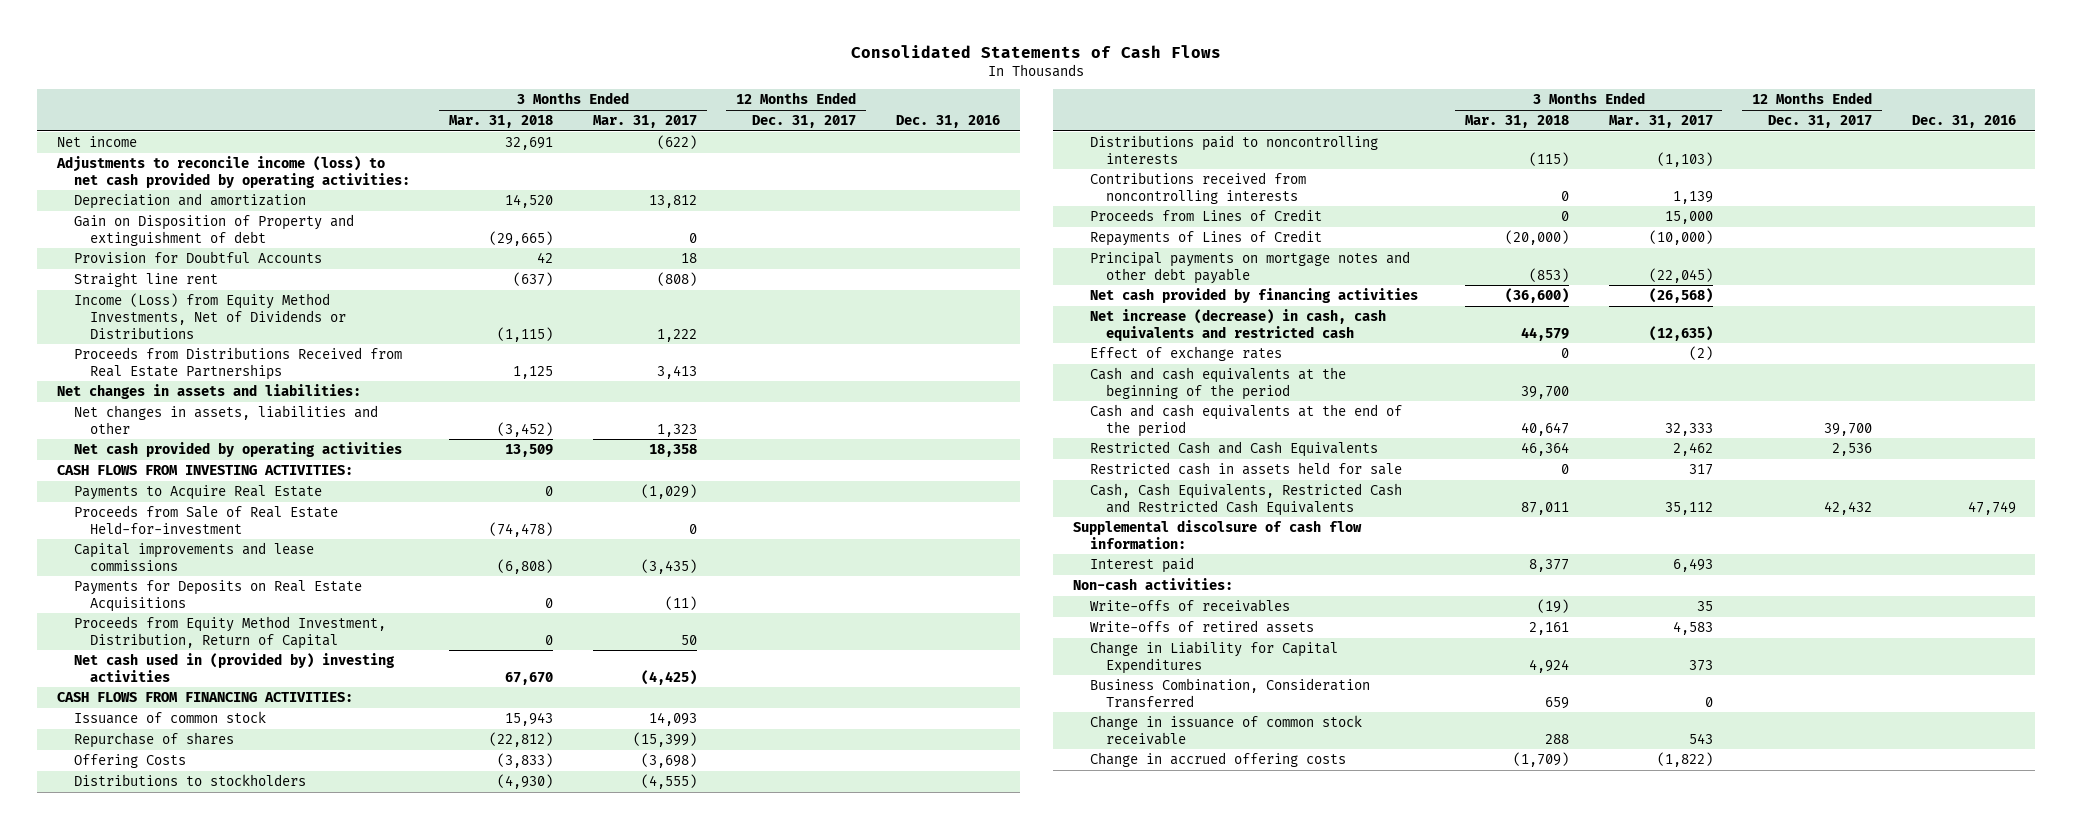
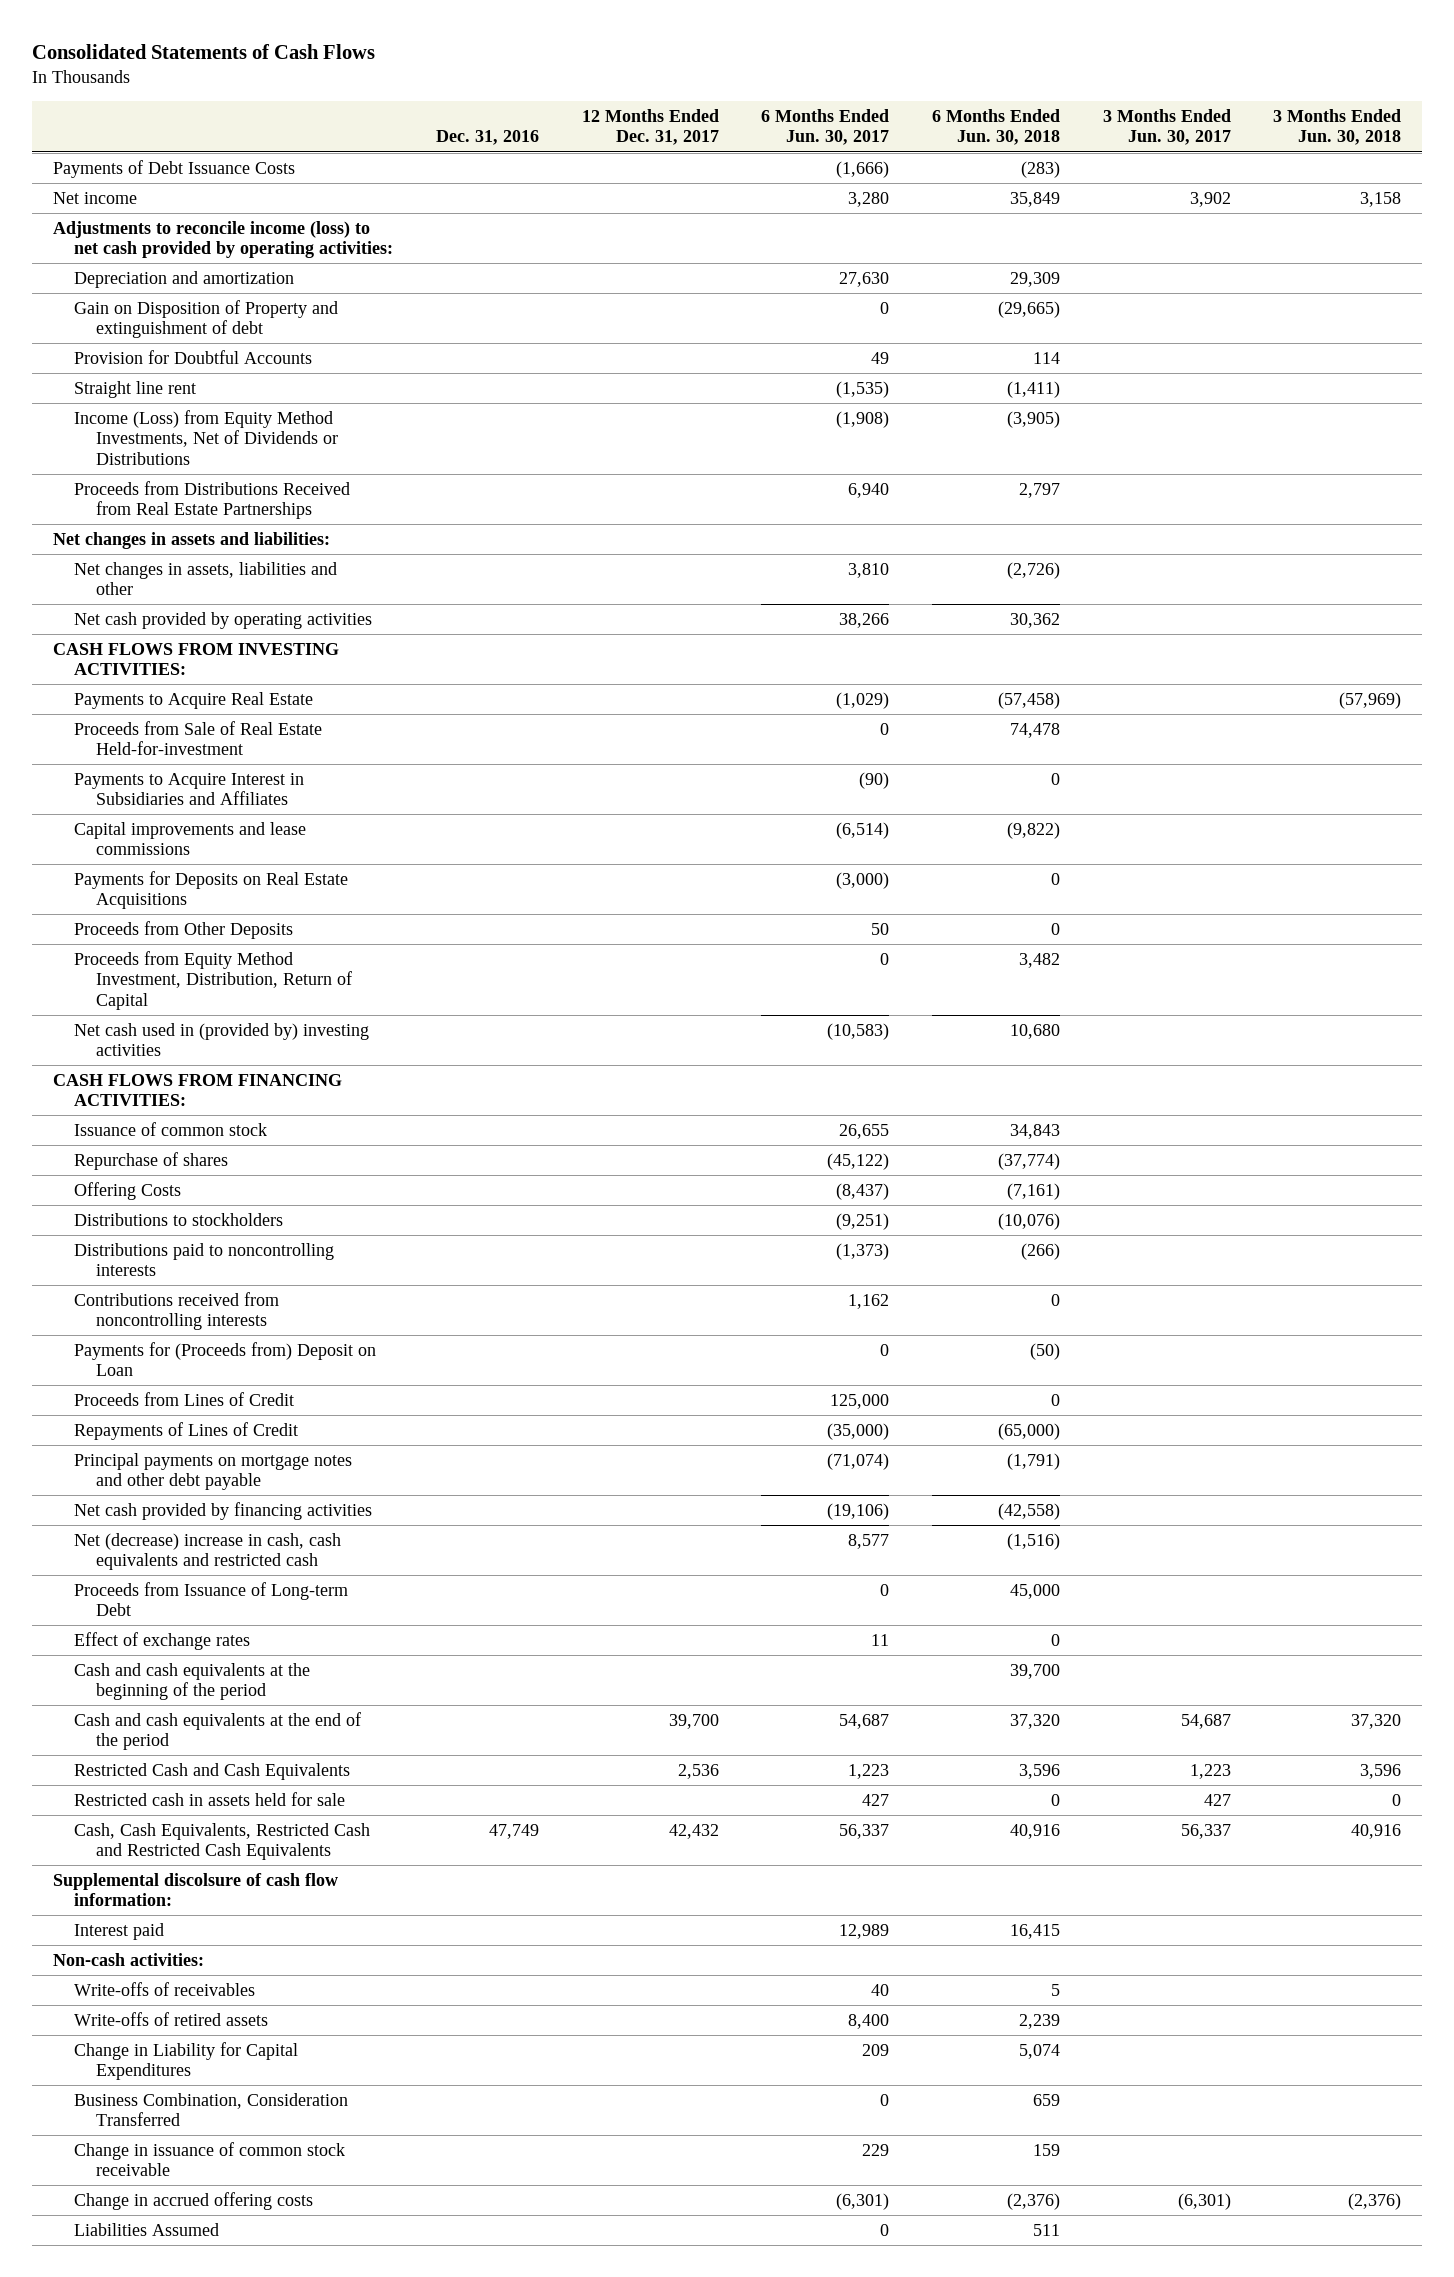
- | 3 Months Ended Mar. 31, 2018 | 3 Months Ended Mar. 31, 2017 | 12 Months Ended Dec. 31, 2017 | Dec. 31, 2016
+ | Dec. 31, 2016 | 12 Months Ended Dec. 31, 2017 | 6 Months Ended Jun. 30, 2017 | 6 Months Ended Jun. 30, 2018 | 3 Months Ended Jun. 30, 2017 | 3 Months Ended Jun. 30, 2018
+ Payments of Debt Issuance Costs | | | (1,666) | (283) | |
+ Payments to Acquire Interest in Subsidiaries and Affiliates | | | (90) | 0 | |
+ Proceeds from Other Deposits | | | 50 | 0 | |
+ Payments for (Proceeds from) Deposit on Loan | | | 0 | (50) | |
- Net increase (decrease) in cash, cash equivalents and restricted cash | 44,579 | (12,635) | |
+ Net (decrease) increase in cash, cash equivalents and restricted cash | | | 8,577 | (1,516) | |
+ Proceeds from Issuance of Long-term Debt | | | 0 | 45,000 | |
+ Liabilities Assumed | | | 0 | 511 | |

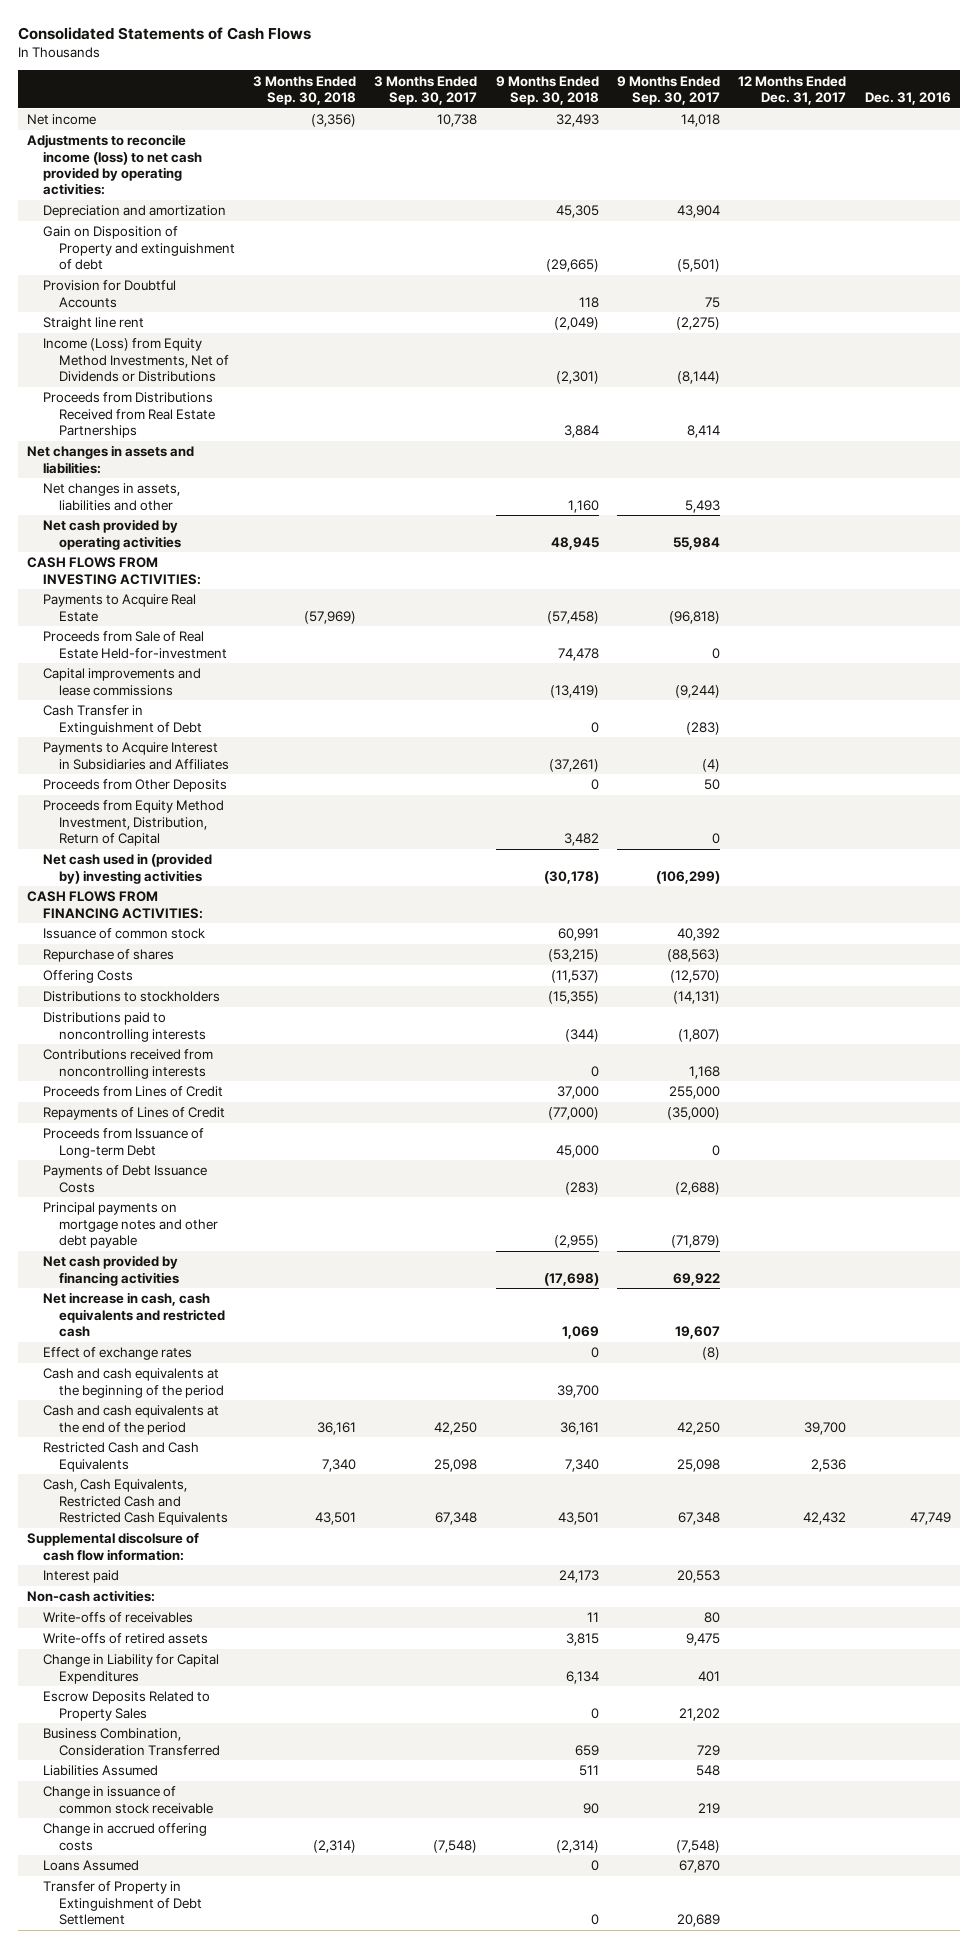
- | Dec. 31, 2016 | 12 Months Ended Dec. 31, 2017 | 6 Months Ended Jun. 30, 2017 | 6 Months Ended Jun. 30, 2018 | 3 Months Ended Jun. 30, 2017 | 3 Months Ended Jun. 30, 2018
+ | 3 Months Ended Sep. 30, 2018 | 3 Months Ended Sep. 30, 2017 | 9 Months Ended Sep. 30, 2018 | 9 Months Ended Sep. 30, 2017 | 12 Months Ended Dec. 31, 2017 | Dec. 31, 2016
- Payments for Deposits on Real Estate Acquisitions | | | (3,000) | 0 | |
+ Cash Transfer in Extinguishment of Debt | | | 0 | (283) | |
moved down: Payments to Acquire Interest in Subsidiaries and Affiliates | | | (37,261) | (4) | |
- Payments for (Proceeds from) Deposit on Loan | | | 0 | (50) | |
moved up: Proceeds from Issuance of Long-term Debt | | | 45,000 | 0 | |
moved down: Payments of Debt Issuance Costs | | | (283) | (2,688) | |
- Net (decrease) increase in cash, cash equivalents and restricted cash | | | 8,577 | (1,516) | |
+ Net increase in cash, cash equivalents and restricted cash | | | 1,069 | 19,607 | |
- Restricted cash in assets held for sale | | | 427 | 0 | 427 | 0
+ Escrow Deposits Related to Property Sales | | | 0 | 21,202 | |
moved up: Liabilities Assumed | | | 511 | 548 | |
+ Loans Assumed | | | 0 | 67,870 | |
+ Transfer of Property in Extinguishment of Debt Settlement | | | 0 | 20,689 | |

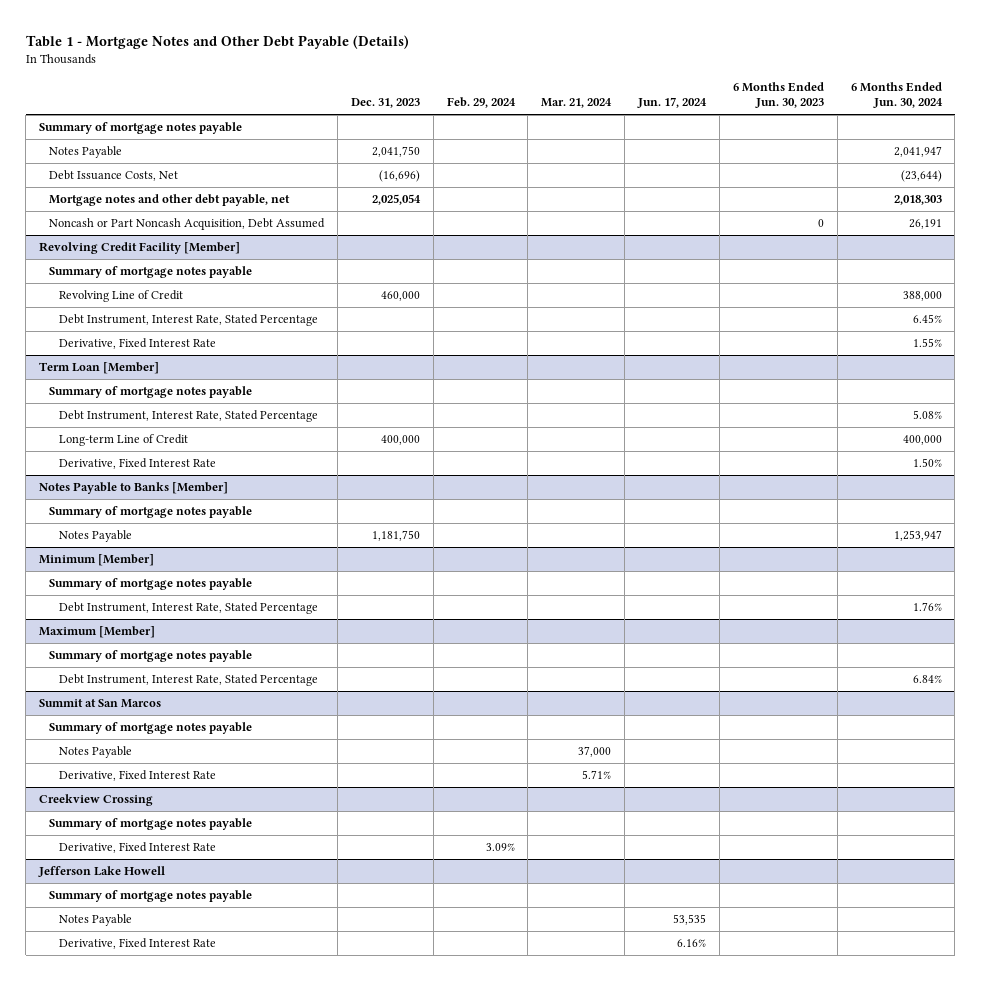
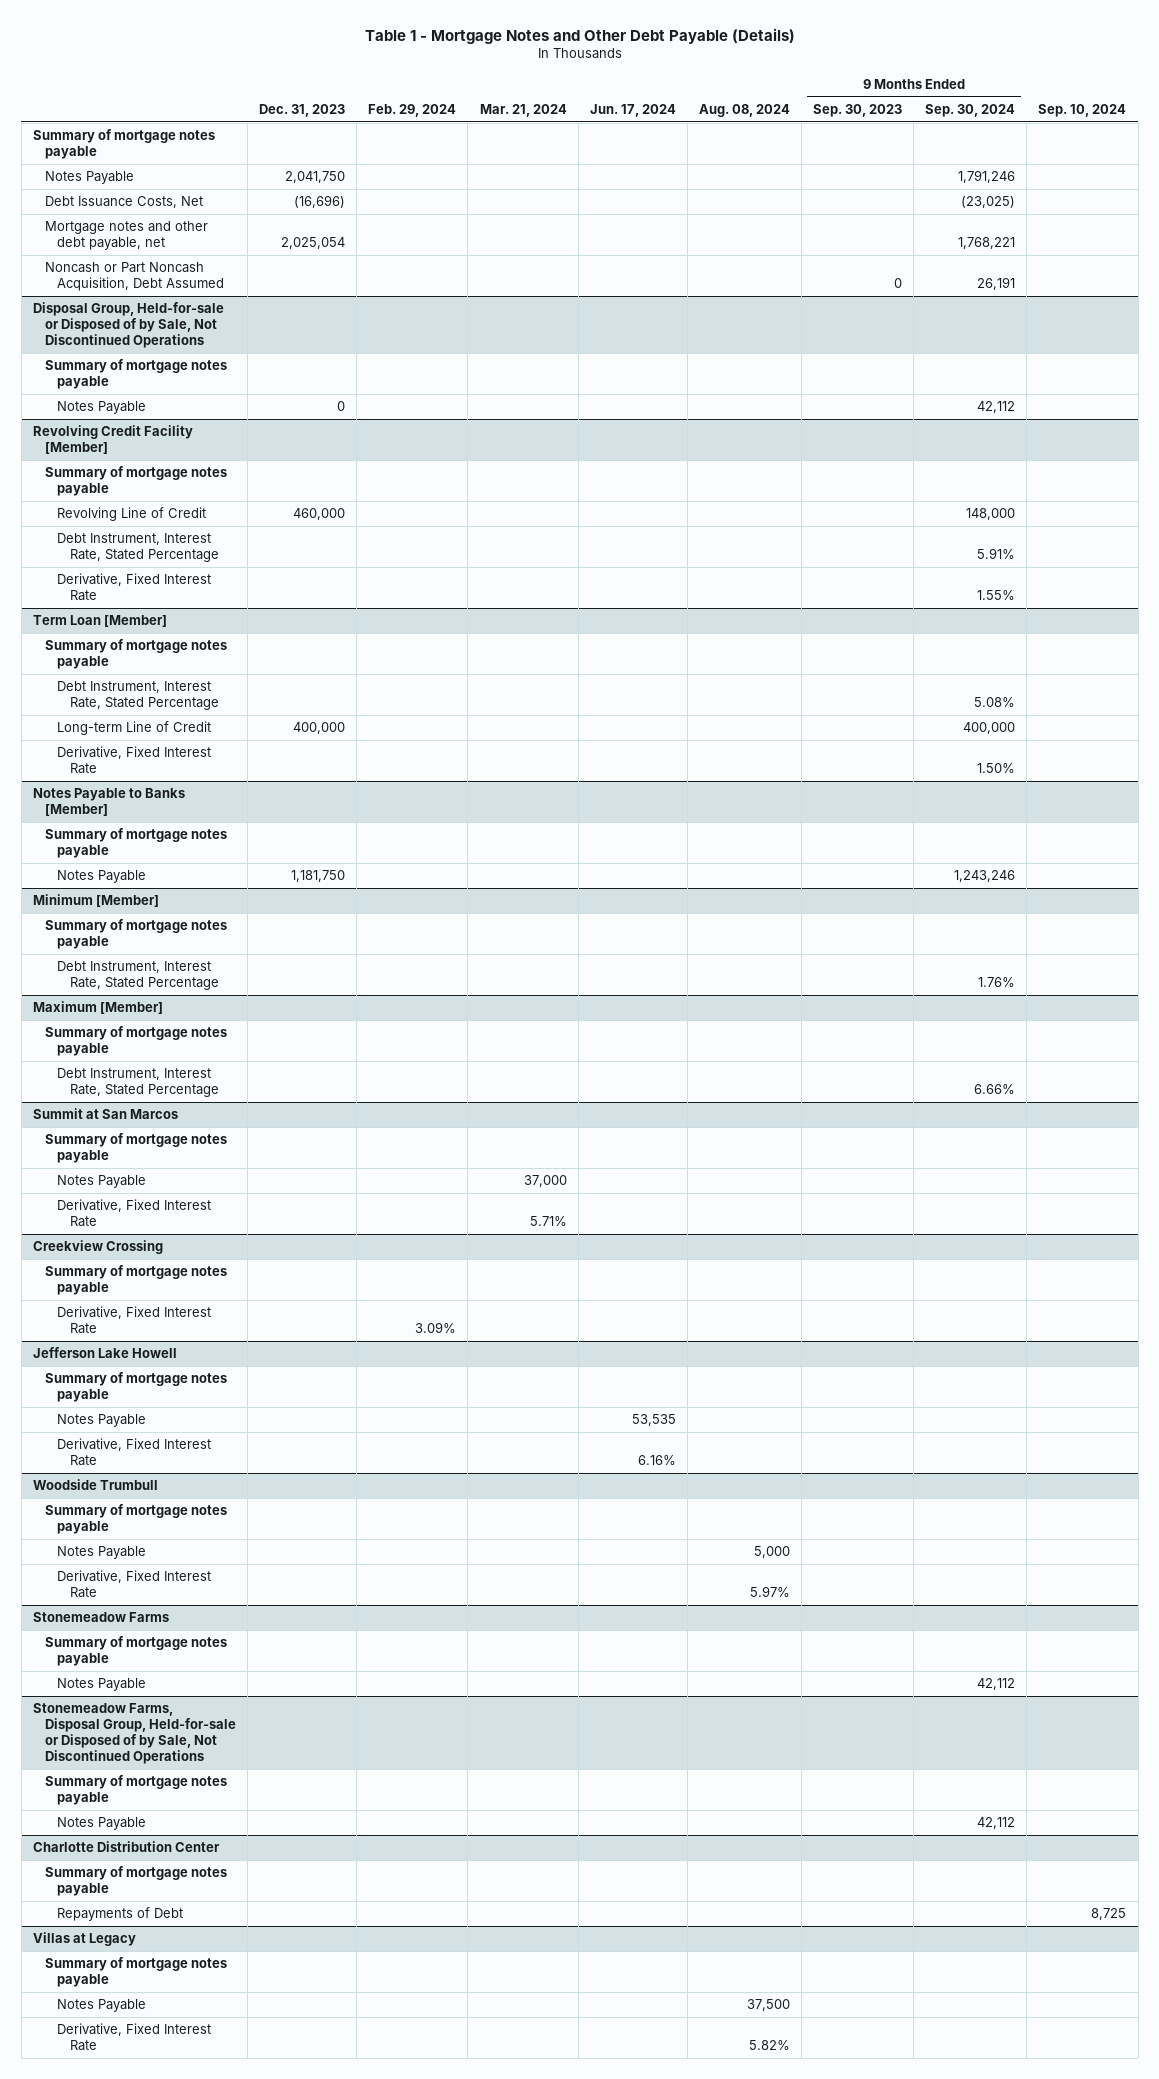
- | Dec. 31, 2023 | Feb. 29, 2024 | Mar. 21, 2024 | Jun. 17, 2024 | 6 Months Ended Jun. 30, 2023 | 6 Months Ended Jun. 30, 2024
+ | Dec. 31, 2023 | Feb. 29, 2024 | Mar. 21, 2024 | Jun. 17, 2024 | Aug. 08, 2024 | 9 Months Ended Sep. 30, 2023 | 9 Months Ended Sep. 30, 2024 | Sep. 10, 2024
+ Disposal Group, Held-for-sale or Disposed of by Sale, Not Discontinued Operations
+ Summary of mortgage notes payable
+ Notes Payable | 0 | | | | | | 42,112 |
+ Woodside Trumbull
+ Summary of mortgage notes payable
+ Notes Payable | | | | | 5,000 | | |
+ Derivative, Fixed Interest Rate | | | | | 5.97% | | |
+ Stonemeadow Farms
+ Summary of mortgage notes payable
+ Notes Payable | | | | | | | 42,112 |
+ Stonemeadow Farms, Disposal Group, Held-for-sale or Disposed of by Sale, Not Discontinued Operations
+ Summary of mortgage notes payable
+ Notes Payable | | | | | | | 42,112 |
+ Charlotte Distribution Center
+ Summary of mortgage notes payable
+ Repayments of Debt | | | | | | | | 8,725
+ Villas at Legacy
+ Summary of mortgage notes payable
+ Notes Payable | | | | | 37,500 | | |
+ Derivative, Fixed Interest Rate | | | | | 5.82% | | |

